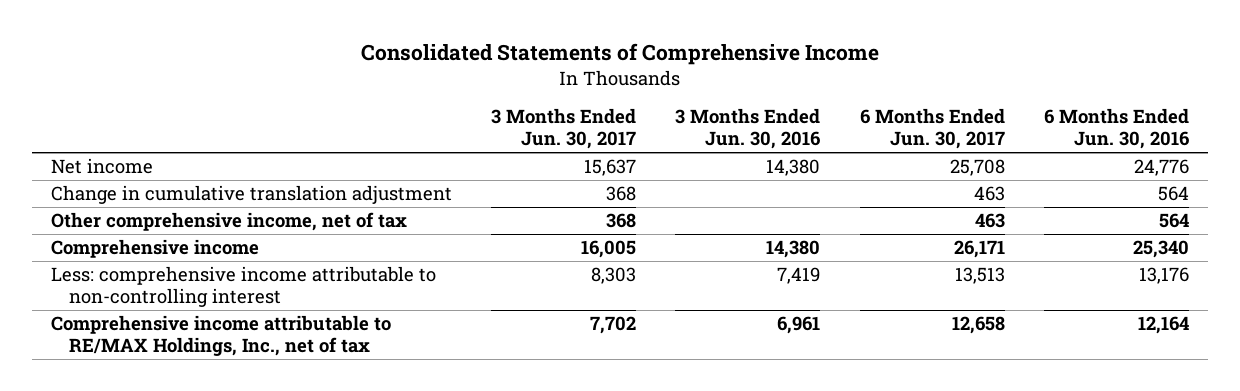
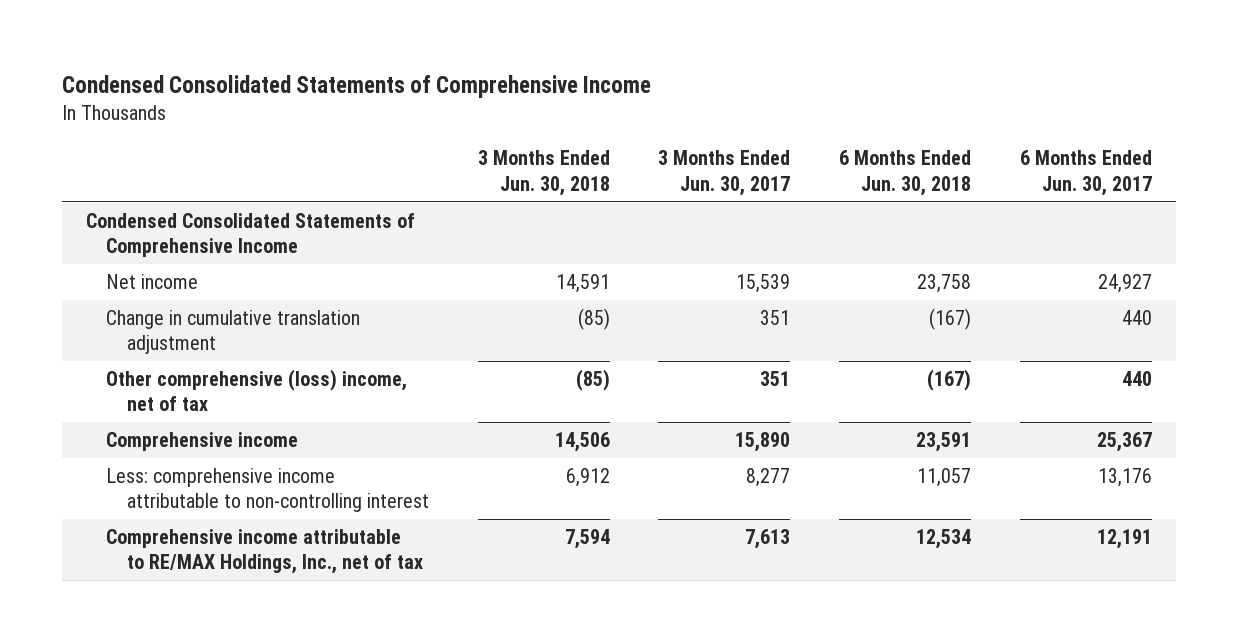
- Consolidated Statements of Comprehensive Income
+ Condensed Consolidated Statements of Comprehensive Income
- | 3 Months Ended Jun. 30, 2017 | 3 Months Ended Jun. 30, 2016 | 6 Months Ended Jun. 30, 2017 | 6 Months Ended Jun. 30, 2016
+ | 3 Months Ended Jun. 30, 2018 | 3 Months Ended Jun. 30, 2017 | 6 Months Ended Jun. 30, 2018 | 6 Months Ended Jun. 30, 2017
- Net income | 15,637 | 14,380 | 25,708 | 24,776
- Change in cumulative translation adjustment | 368 | | 463 | 564
- Other comprehensive income, net of tax | 368 | | 463 | 564
- Comprehensive income | 16,005 | 14,380 | 26,171 | 25,340
- Less: comprehensive income attributable to non-controlling interest | 8,303 | 7,419 | 13,513 | 13,176
- Comprehensive income attributable to RE/MAX Holdings, Inc., net of tax | 7,702 | 6,961 | 12,658 | 12,164
+ Condensed Consolidated Statements of Comprehensive Income
+ Net income | 14,591 | 15,539 | 23,758 | 24,927
+ Change in cumulative translation adjustment | (85) | 351 | (167) | 440
+ Other comprehensive (loss) income, net of tax | (85) | 351 | (167) | 440
+ Comprehensive income | 14,506 | 15,890 | 23,591 | 25,367
+ Less: comprehensive income attributable to non-controlling interest | 6,912 | 8,277 | 11,057 | 13,176
+ Comprehensive income attributable to RE/MAX Holdings, Inc., net of tax | 7,594 | 7,613 | 12,534 | 12,191

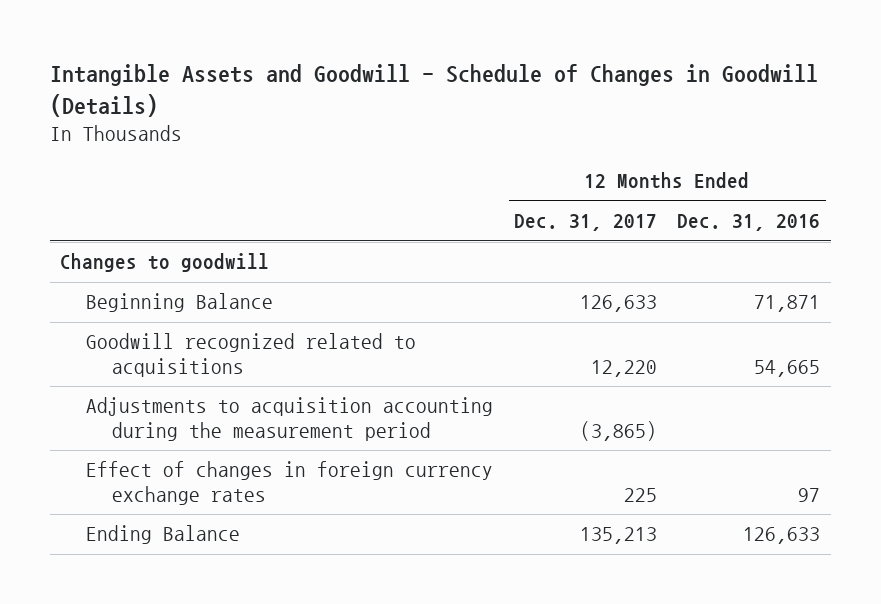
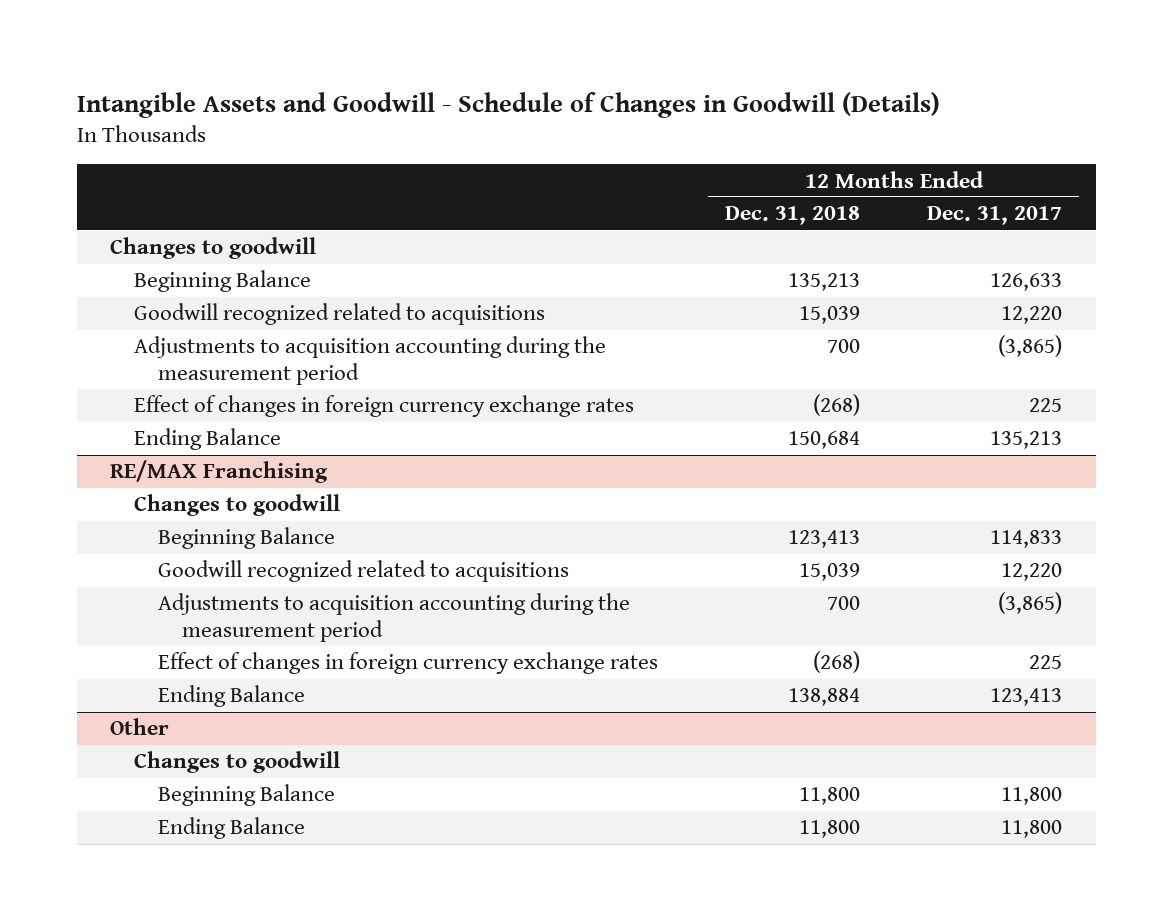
- | 12 Months Ended Dec. 31, 2017 | 12 Months Ended Dec. 31, 2016
+ | 12 Months Ended Dec. 31, 2018 | 12 Months Ended Dec. 31, 2017
+ RE/MAX Franchising
+ Changes to goodwill
+ Beginning Balance | 123,413 | 114,833
+ Goodwill recognized related to acquisitions | 15,039 | 12,220
+ Adjustments to acquisition accounting during the measurement period | 700 | (3,865)
+ Effect of changes in foreign currency exchange rates | (268) | 225
+ Ending Balance | 138,884 | 123,413
+ Other
+ Changes to goodwill
+ Beginning Balance | 11,800 | 11,800
+ Ending Balance | 11,800 | 11,800

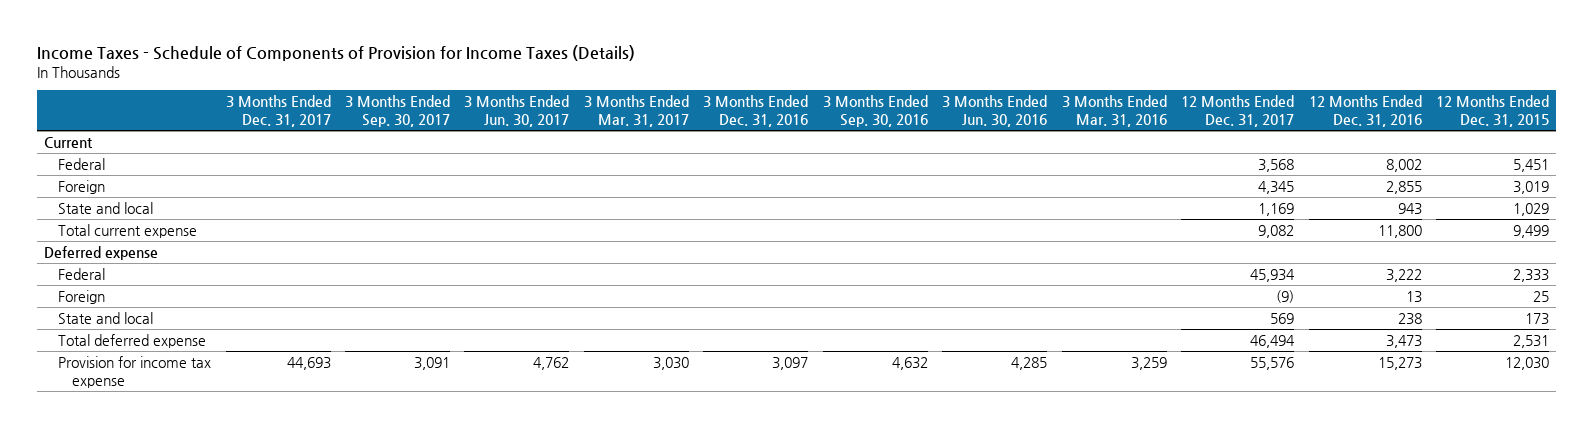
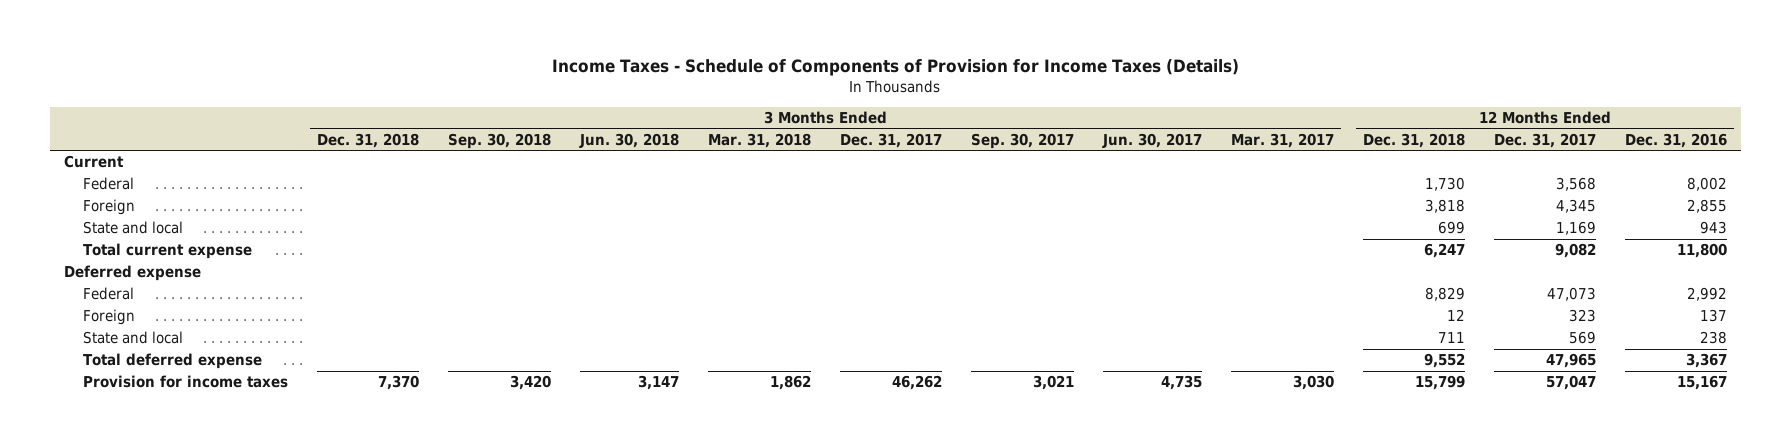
- | 3 Months Ended Dec. 31, 2017 | 3 Months Ended Sep. 30, 2017 | 3 Months Ended Jun. 30, 2017 | 3 Months Ended Mar. 31, 2017 | 3 Months Ended Dec. 31, 2016 | 3 Months Ended Sep. 30, 2016 | 3 Months Ended Jun. 30, 2016 | 3 Months Ended Mar. 31, 2016 | 12 Months Ended Dec. 31, 2017 | 12 Months Ended Dec. 31, 2016 | 12 Months Ended Dec. 31, 2015
+ | 3 Months Ended Dec. 31, 2018 | 3 Months Ended Sep. 30, 2018 | 3 Months Ended Jun. 30, 2018 | 3 Months Ended Mar. 31, 2018 | 3 Months Ended Dec. 31, 2017 | 3 Months Ended Sep. 30, 2017 | 3 Months Ended Jun. 30, 2017 | 3 Months Ended Mar. 31, 2017 | 12 Months Ended Dec. 31, 2018 | 12 Months Ended Dec. 31, 2017 | 12 Months Ended Dec. 31, 2016
- Federal | | | | | | | | | 45,934 | 3,222 | 2,333
- Foreign | | | | | | | | | (9) | 13 | 25
+ Federal | | | | | | | | | 8,829 | 47,073 | 2,992
+ Foreign | | | | | | | | | 12 | 323 | 137
- Total deferred expense | | | | | | | | | 46,494 | 3,473 | 2,531
- Provision for income tax expense | 44,693 | 3,091 | 4,762 | 3,030 | 3,097 | 4,632 | 4,285 | 3,259 | 55,576 | 15,273 | 12,030
+ Total deferred expense | | | | | | | | | 9,552 | 47,965 | 3,367
+ Provision for income taxes | 7,370 | 3,420 | 3,147 | 1,862 | 46,262 | 3,021 | 4,735 | 3,030 | 15,799 | 57,047 | 15,167

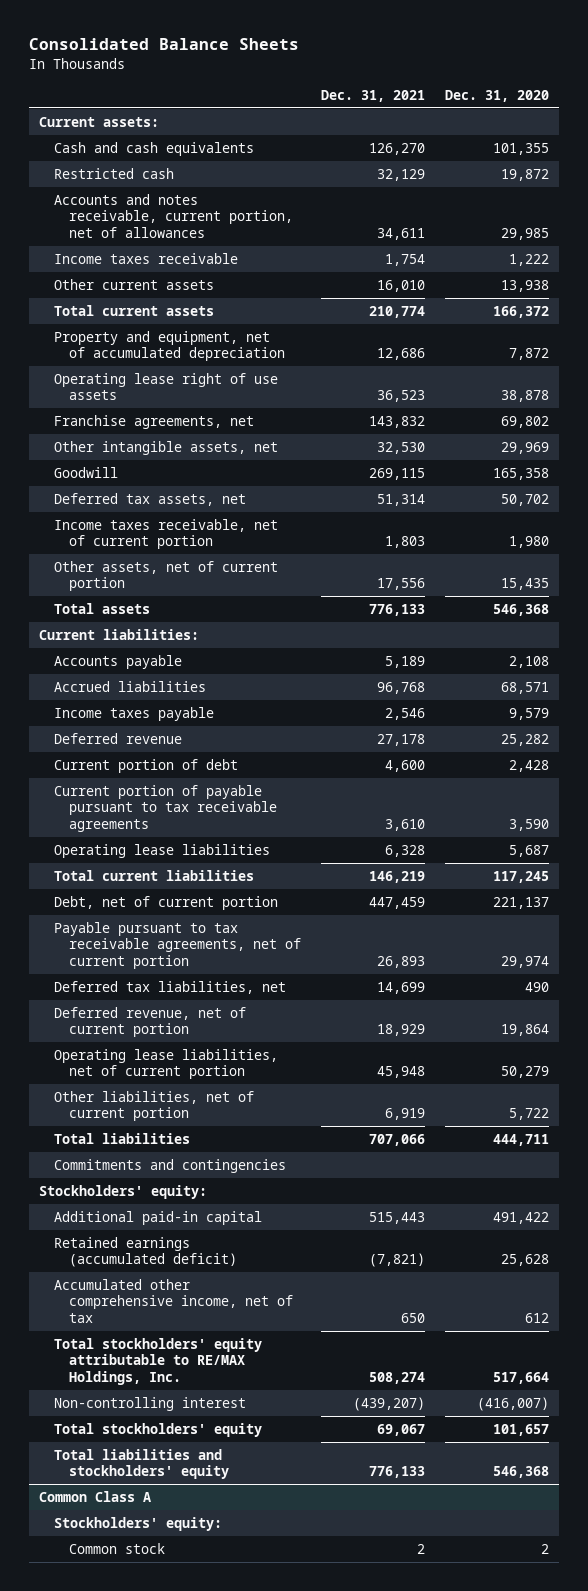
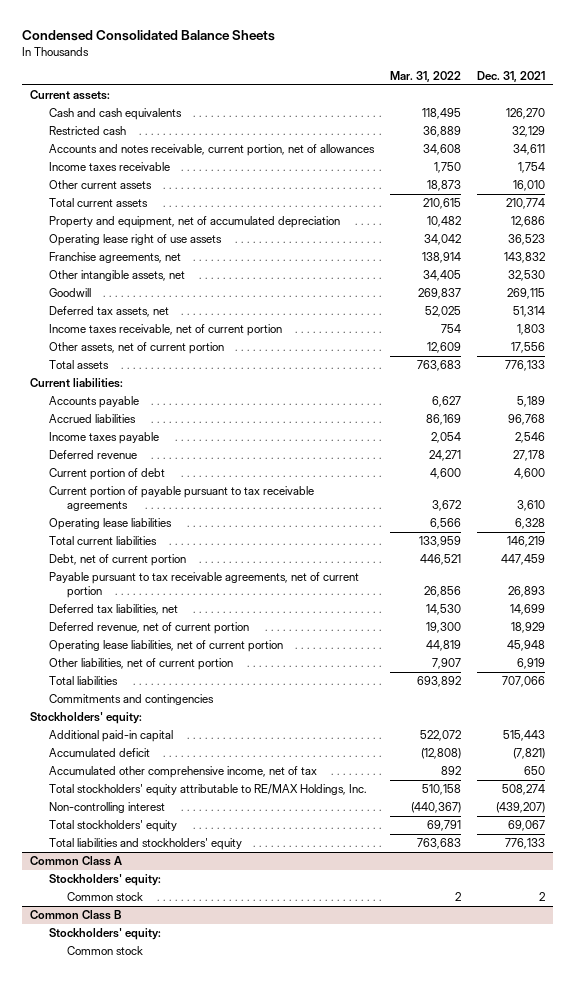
- Consolidated Balance Sheets
+ Condensed Consolidated Balance Sheets
- | Dec. 31, 2021 | Dec. 31, 2020
+ | Mar. 31, 2022 | Dec. 31, 2021
- Retained earnings (accumulated deficit) | (7,821) | 25,628
+ Accumulated deficit | (12,808) | (7,821)
+ Common Class B
+ Stockholders' equity:
+ Common stock

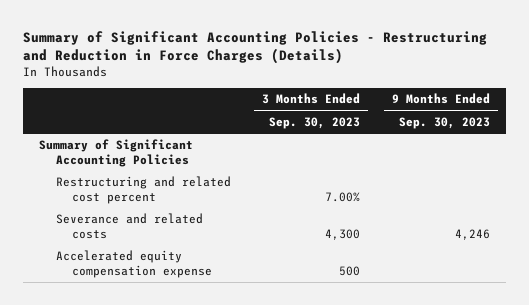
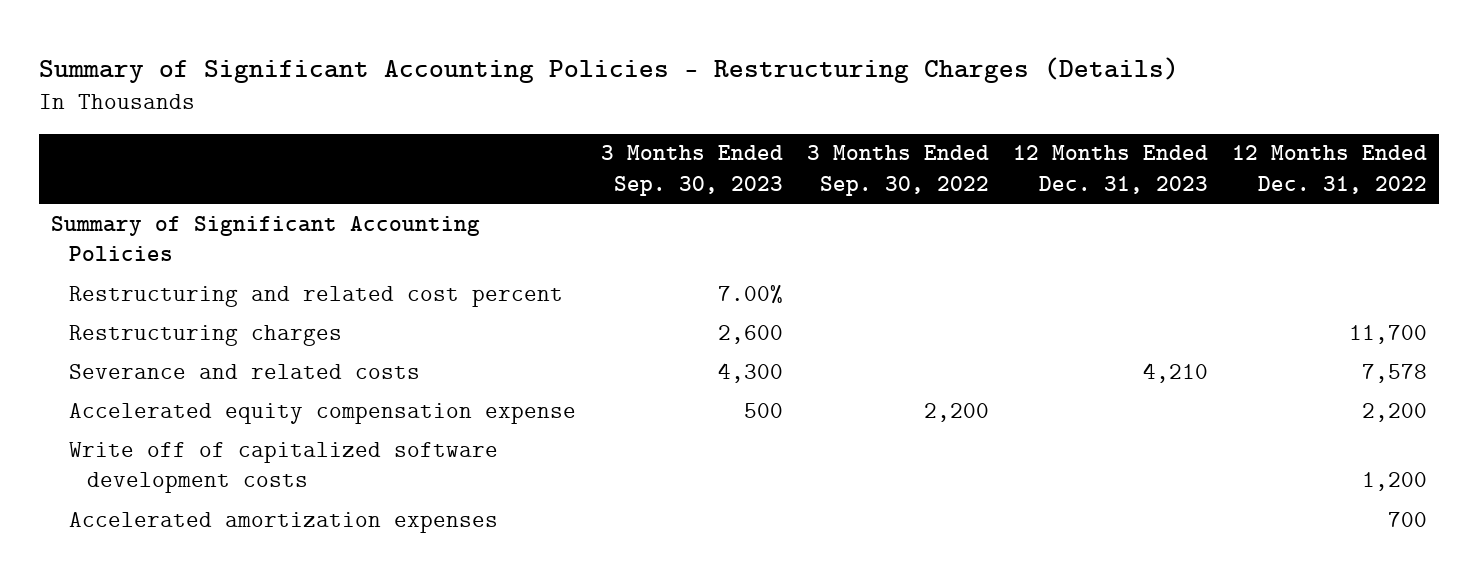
- Summary of Significant Accounting Policies - Restructuring and Reduction in Force Charges (Details)
+ Summary of Significant Accounting Policies - Restructuring Charges (Details)
- | 3 Months Ended Sep. 30, 2023 | 9 Months Ended Sep. 30, 2023
+ | 3 Months Ended Sep. 30, 2023 | 3 Months Ended Sep. 30, 2022 | 12 Months Ended Dec. 31, 2023 | 12 Months Ended Dec. 31, 2022
+ Restructuring charges | 2,600 | | | 11,700
+ Write off of capitalized software development costs | | | | 1,200
+ Accelerated amortization expenses | | | | 700

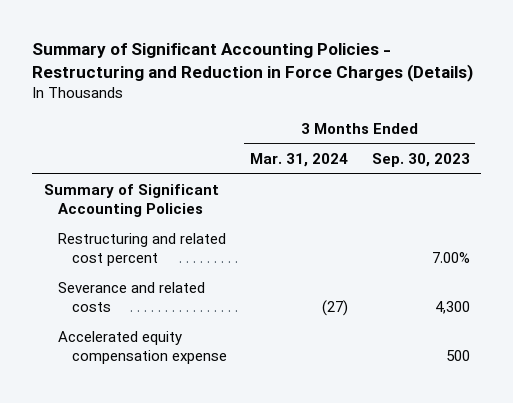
- Summary of Significant Accounting Policies - Restructuring Charges (Details)
+ Summary of Significant Accounting Policies - Restructuring and Reduction in Force Charges (Details)
- | 3 Months Ended Sep. 30, 2023 | 3 Months Ended Sep. 30, 2022 | 12 Months Ended Dec. 31, 2023 | 12 Months Ended Dec. 31, 2022
+ | 3 Months Ended Mar. 31, 2024 | 3 Months Ended Sep. 30, 2023
- Restructuring charges | 2,600 | | | 11,700
- Write off of capitalized software development costs | | | | 1,200
- Accelerated amortization expenses | | | | 700

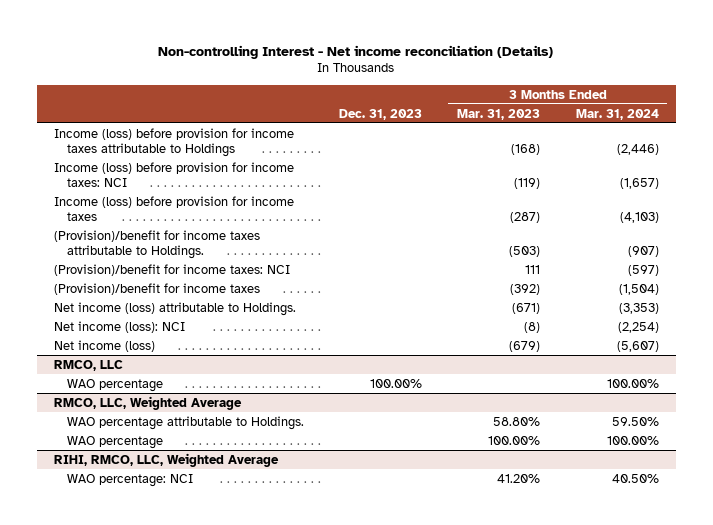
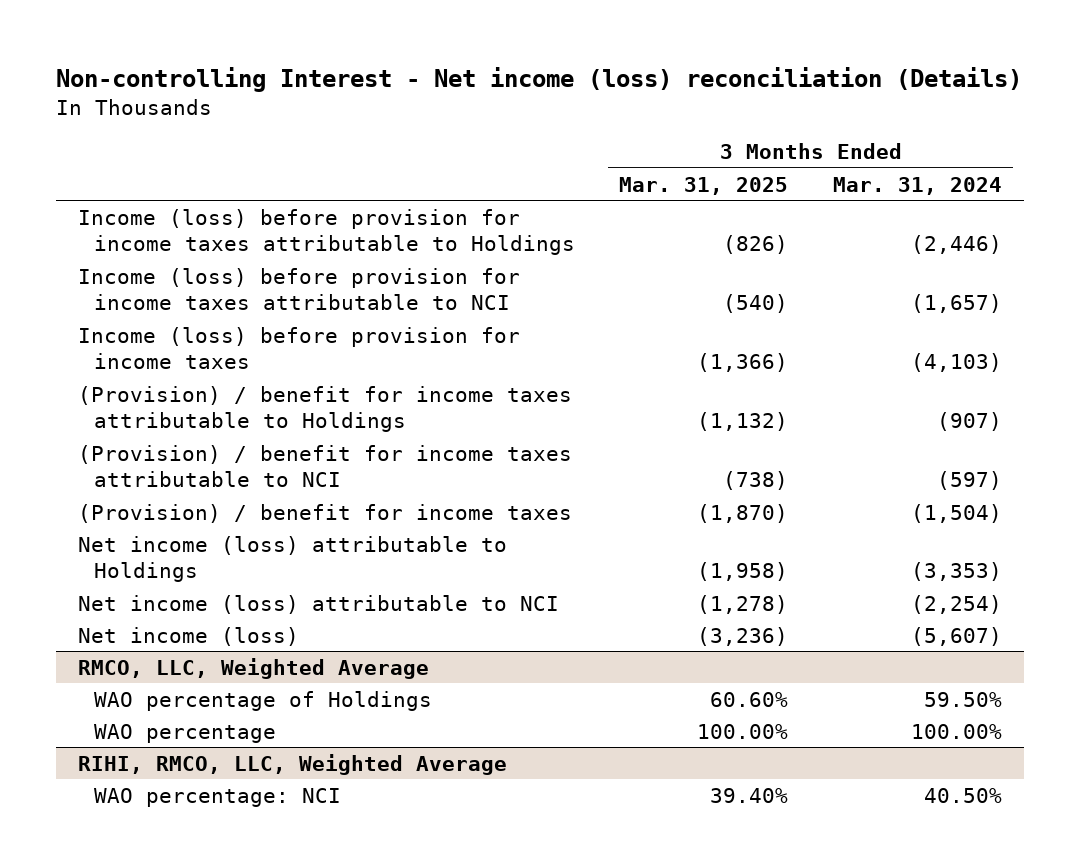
- Non-controlling Interest - Net income reconciliation (Details)
+ Non-controlling Interest - Net income (loss) reconciliation (Details)
- | Dec. 31, 2023 | 3 Months Ended Mar. 31, 2023 | 3 Months Ended Mar. 31, 2024
+ | 3 Months Ended Mar. 31, 2025 | 3 Months Ended Mar. 31, 2024
- Income (loss) before provision for income taxes: NCI | | (119) | (1,657)
+ Income (loss) before provision for income taxes attributable to NCI | (540) | (1,657)
- (Provision)/benefit for income taxes attributable to Holdings. | | (503) | (907)
- (Provision)/benefit for income taxes: NCI | | 111 | (597)
- (Provision)/benefit for income taxes | | (392) | (1,504)
- Net income (loss) attributable to Holdings. | | (671) | (3,353)
- Net income (loss): NCI | | (8) | (2,254)
+ (Provision) / benefit for income taxes attributable to Holdings | (1,132) | (907)
+ (Provision) / benefit for income taxes attributable to NCI | (738) | (597)
+ (Provision) / benefit for income taxes | (1,870) | (1,504)
+ Net income (loss) attributable to Holdings | (1,958) | (3,353)
+ Net income (loss) attributable to NCI | (1,278) | (2,254)
- RMCO, LLC
- WAO percentage | 100.00% | | 100.00%
@ RMCO, LLC, Weighted Average
- WAO percentage attributable to Holdings. | | 58.80% | 59.50%
+ WAO percentage of Holdings | 60.60% | 59.50%

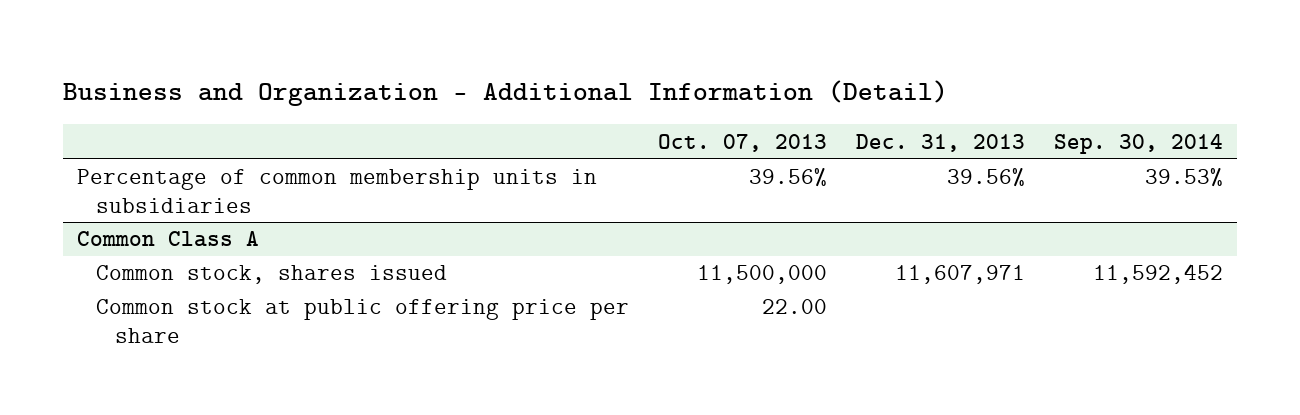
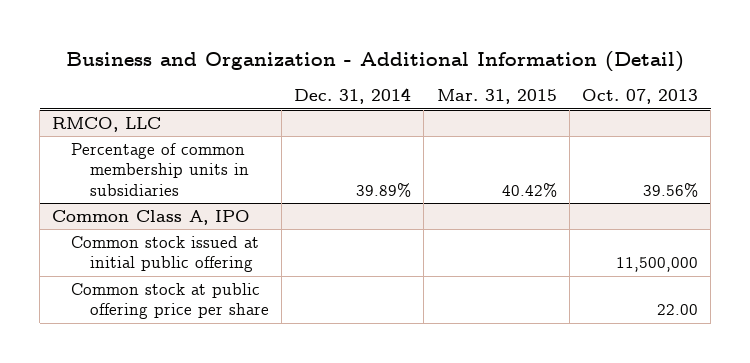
- | Oct. 07, 2013 | Dec. 31, 2013 | Sep. 30, 2014
+ | Dec. 31, 2014 | Mar. 31, 2015 | Oct. 07, 2013
+ RMCO, LLC
- Common Class A
- Common stock, shares issued | 11,500,000 | 11,607,971 | 11,592,452
+ Common Class A, IPO
+ Common stock issued at initial public offering | | | 11,500,000

